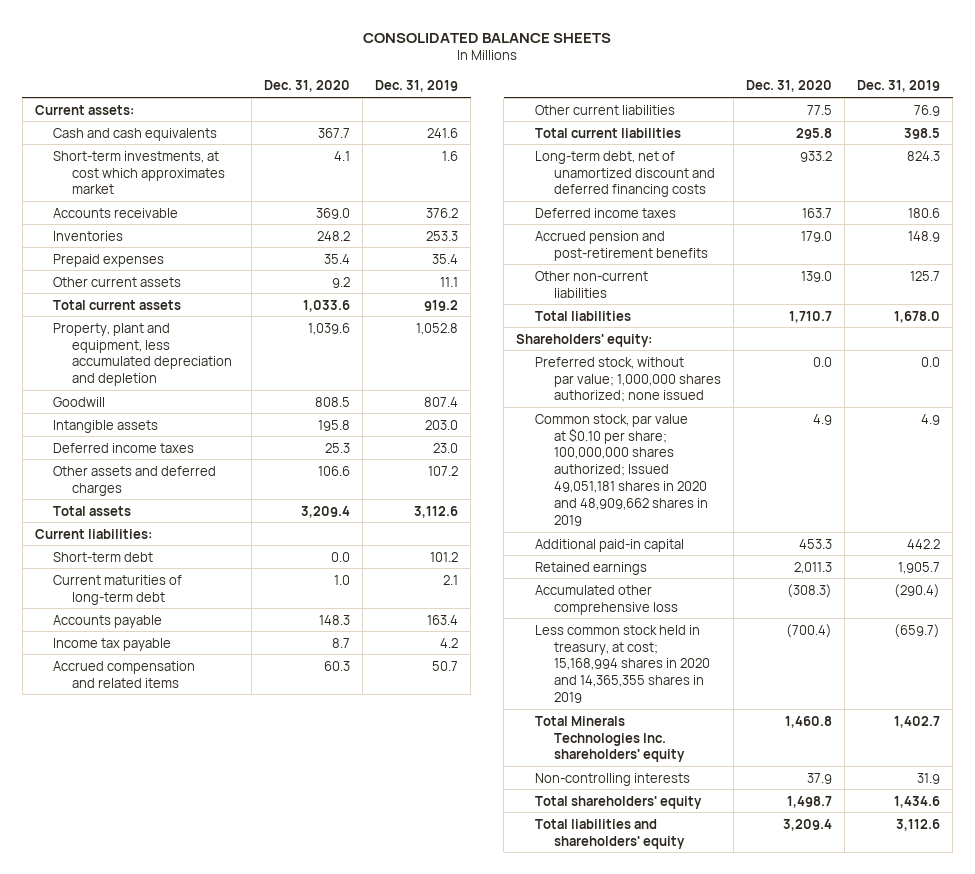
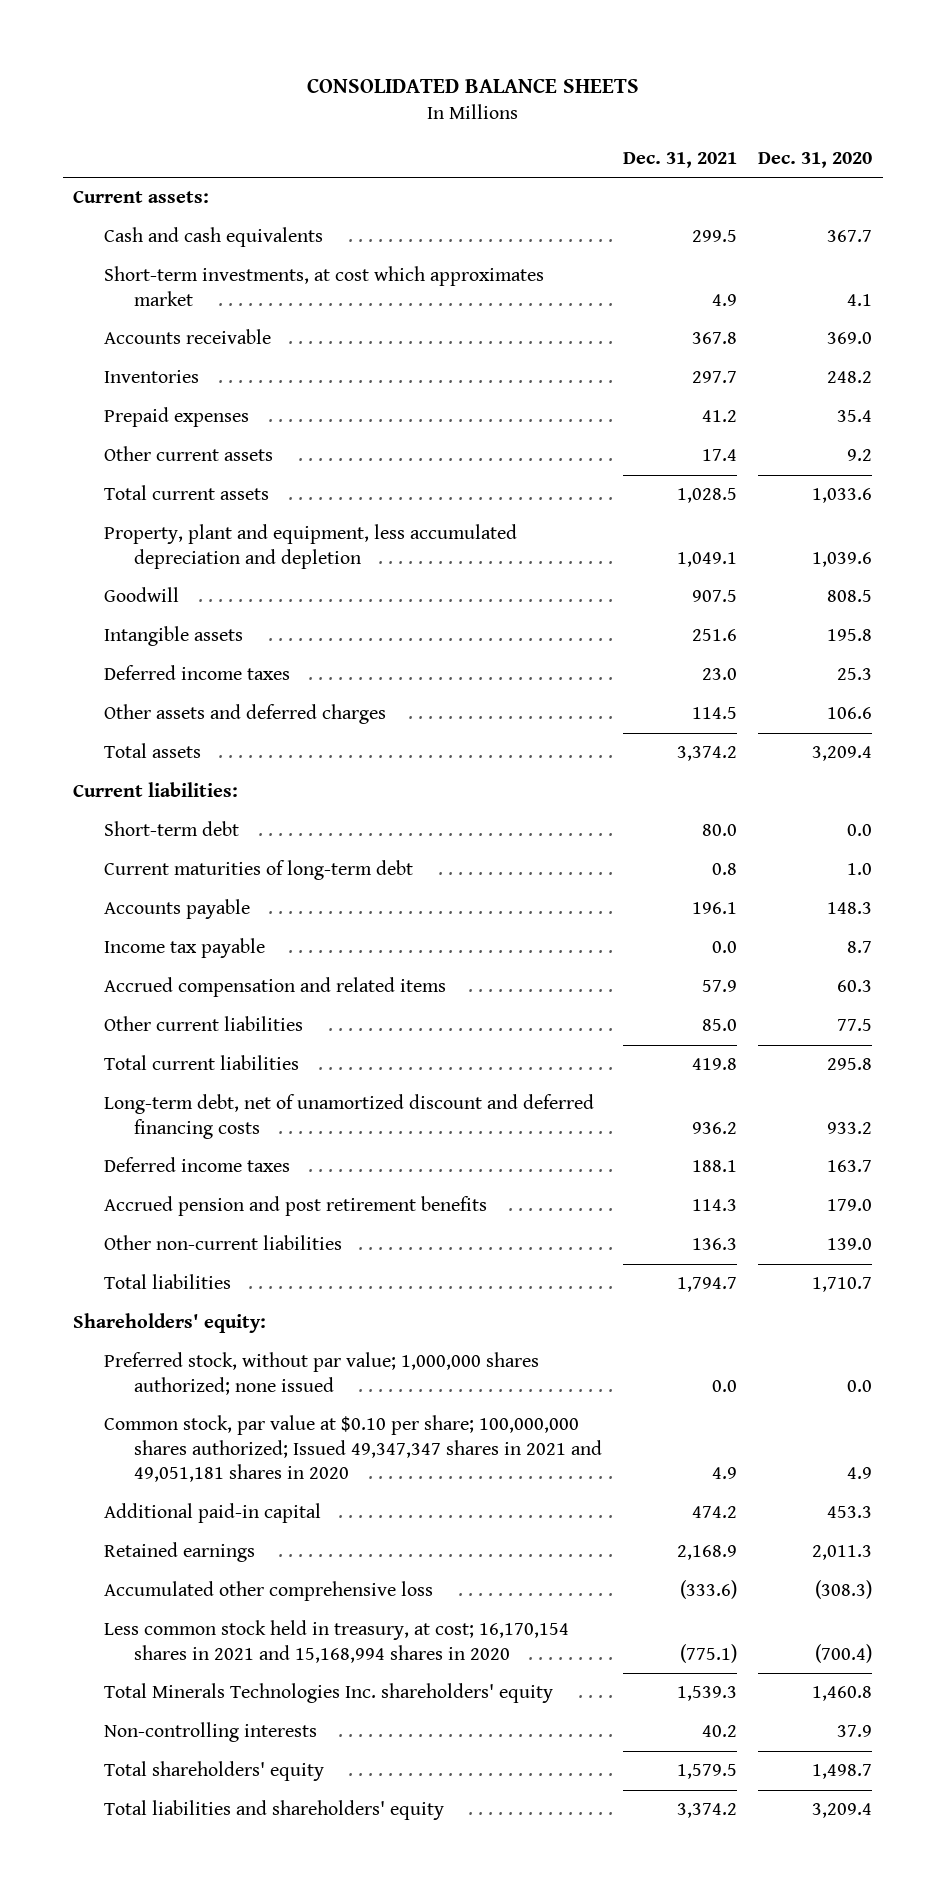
- | Dec. 31, 2020 | Dec. 31, 2019
+ | Dec. 31, 2021 | Dec. 31, 2020
- Accrued pension and post-retirement benefits | 179.0 | 148.9
+ Accrued pension and post retirement benefits | 114.3 | 179.0
- Common stock, par value at $0.10 per share; 100,000,000 shares authorized; Issued 49,051,181 shares in 2020 and 48,909,662 shares in 2019 | 4.9 | 4.9
+ Common stock, par value at $0.10 per share; 100,000,000 shares authorized; Issued 49,347,347 shares in 2021 and 49,051,181 shares in 2020 | 4.9 | 4.9
- Less common stock held in treasury, at cost; 15,168,994 shares in 2020 and 14,365,355 shares in 2019 | (700.4) | (659.7)
+ Less common stock held in treasury, at cost; 16,170,154 shares in 2021 and 15,168,994 shares in 2020 | (775.1) | (700.4)

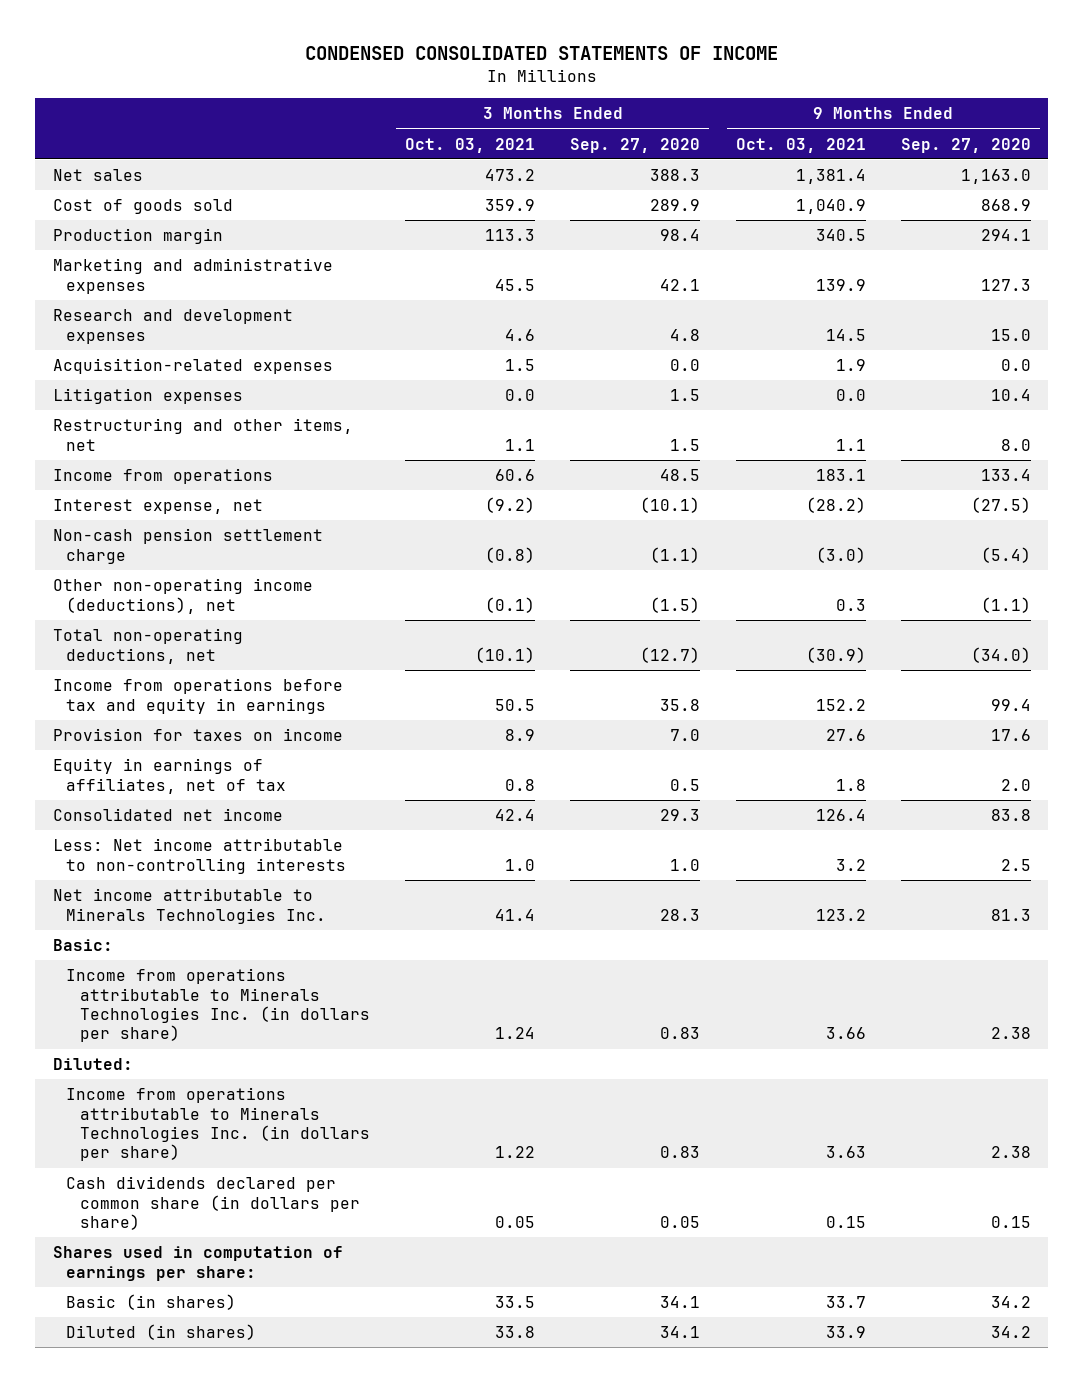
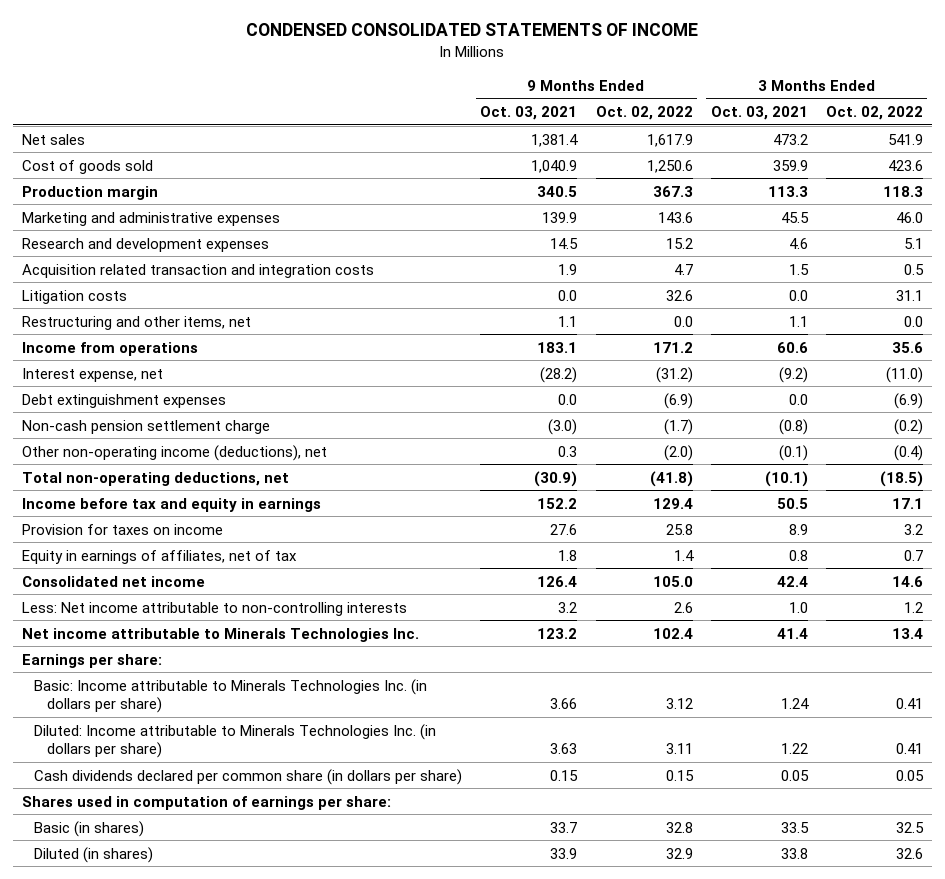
- | 3 Months Ended Oct. 03, 2021 | 3 Months Ended Sep. 27, 2020 | 9 Months Ended Oct. 03, 2021 | 9 Months Ended Sep. 27, 2020
+ | 9 Months Ended Oct. 03, 2021 | 9 Months Ended Oct. 02, 2022 | 3 Months Ended Oct. 03, 2021 | 3 Months Ended Oct. 02, 2022
- Acquisition-related expenses | 1.5 | 0.0 | 1.9 | 0.0
- Litigation expenses | 0.0 | 1.5 | 0.0 | 10.4
+ Acquisition related transaction and integration costs | 1.9 | 4.7 | 1.5 | 0.5
+ Litigation costs | 0.0 | 32.6 | 0.0 | 31.1
+ Debt extinguishment expenses | 0.0 | (6.9) | 0.0 | (6.9)
- Income from operations before tax and equity in earnings | 50.5 | 35.8 | 152.2 | 99.4
+ Income before tax and equity in earnings | 152.2 | 129.4 | 50.5 | 17.1
- Basic:
- Income from operations attributable to Minerals Technologies Inc. (in dollars per share) | 1.24 | 0.83 | 3.66 | 2.38
- Diluted:
- Income from operations attributable to Minerals Technologies Inc. (in dollars per share) | 1.22 | 0.83 | 3.63 | 2.38
+ Earnings per share:
+ Basic: Income attributable to Minerals Technologies Inc. (in dollars per share) | 3.66 | 3.12 | 1.24 | 0.41
+ Diluted: Income attributable to Minerals Technologies Inc. (in dollars per share) | 3.63 | 3.11 | 1.22 | 0.41

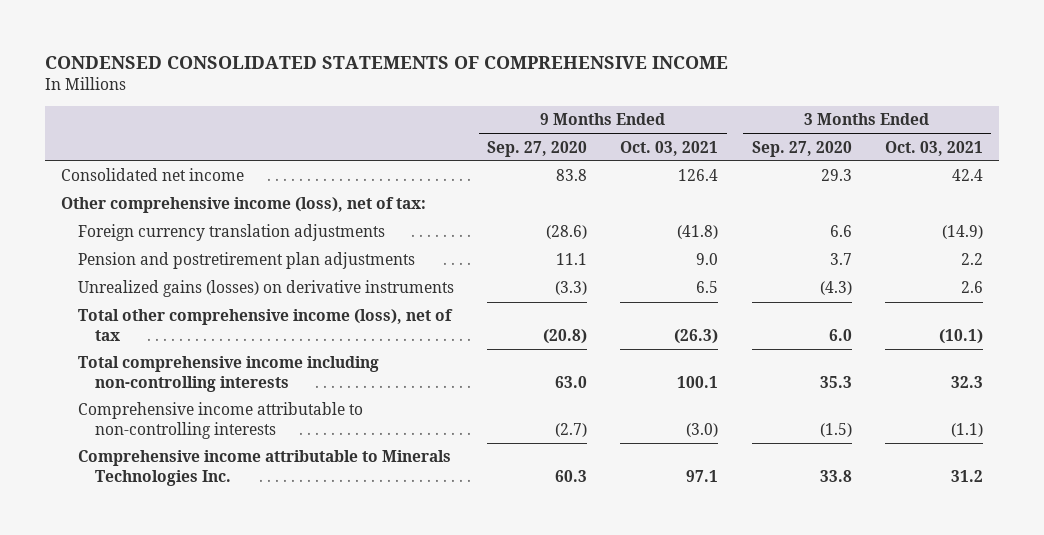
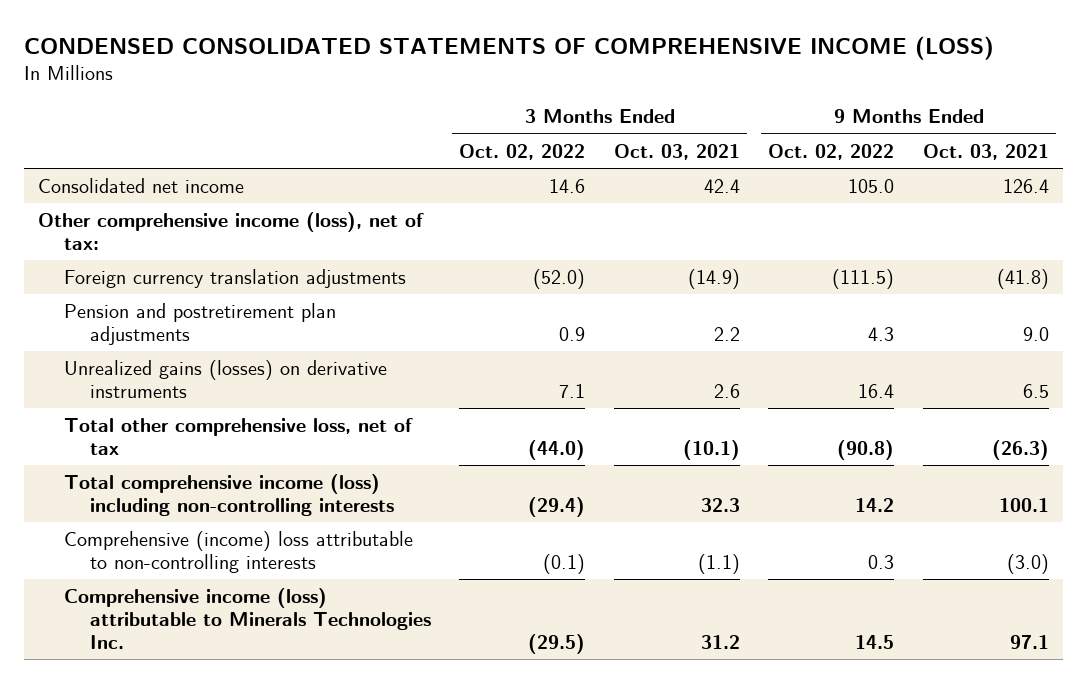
- CONDENSED CONSOLIDATED STATEMENTS OF COMPREHENSIVE INCOME
+ CONDENSED CONSOLIDATED STATEMENTS OF COMPREHENSIVE INCOME (LOSS)
- | 9 Months Ended Sep. 27, 2020 | 9 Months Ended Oct. 03, 2021 | 3 Months Ended Sep. 27, 2020 | 3 Months Ended Oct. 03, 2021
+ | 3 Months Ended Oct. 02, 2022 | 3 Months Ended Oct. 03, 2021 | 9 Months Ended Oct. 02, 2022 | 9 Months Ended Oct. 03, 2021
- Total other comprehensive income (loss), net of tax | (20.8) | (26.3) | 6.0 | (10.1)
- Total comprehensive income including non-controlling interests | 63.0 | 100.1 | 35.3 | 32.3
- Comprehensive income attributable to non-controlling interests | (2.7) | (3.0) | (1.5) | (1.1)
- Comprehensive income attributable to Minerals Technologies Inc. | 60.3 | 97.1 | 33.8 | 31.2
+ Total other comprehensive loss, net of tax | (44.0) | (10.1) | (90.8) | (26.3)
+ Total comprehensive income (loss) including non-controlling interests | (29.4) | 32.3 | 14.2 | 100.1
+ Comprehensive (income) loss attributable to non-controlling interests | (0.1) | (1.1) | 0.3 | (3.0)
+ Comprehensive income (loss) attributable to Minerals Technologies Inc. | (29.5) | 31.2 | 14.5 | 97.1

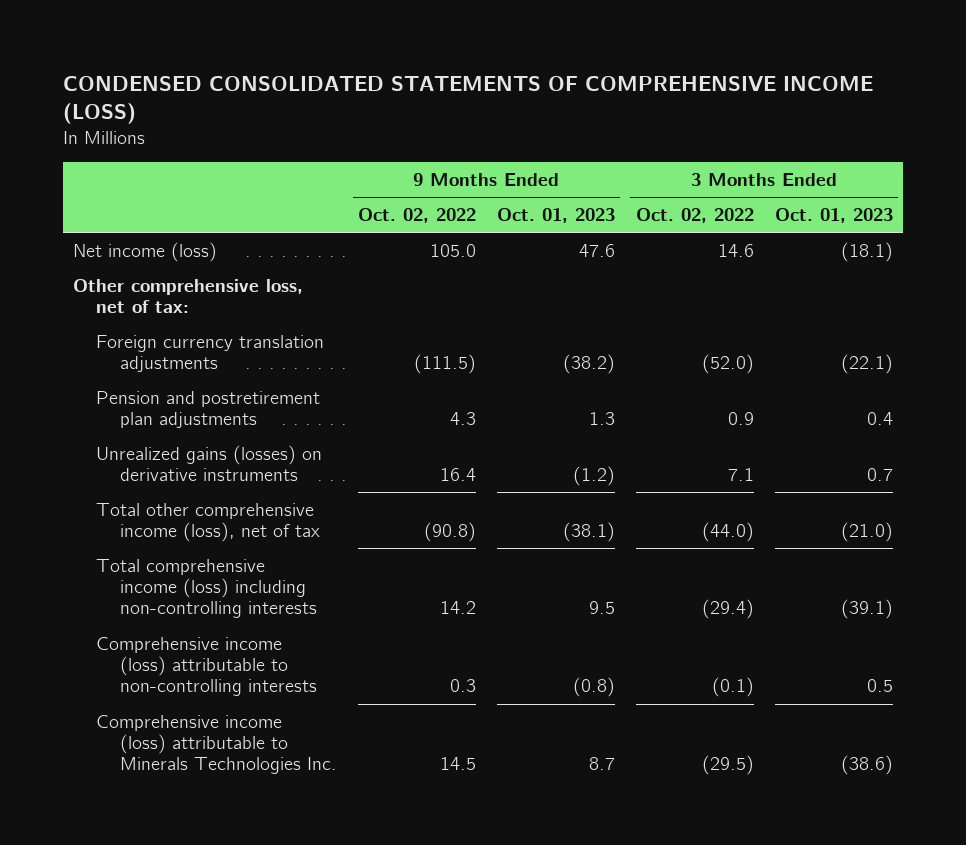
- | 3 Months Ended Oct. 02, 2022 | 3 Months Ended Oct. 03, 2021 | 9 Months Ended Oct. 02, 2022 | 9 Months Ended Oct. 03, 2021
+ | 9 Months Ended Oct. 02, 2022 | 9 Months Ended Oct. 01, 2023 | 3 Months Ended Oct. 02, 2022 | 3 Months Ended Oct. 01, 2023
- Consolidated net income | 14.6 | 42.4 | 105.0 | 126.4
- Other comprehensive income (loss), net of tax:
+ Net income (loss) | 105.0 | 47.6 | 14.6 | (18.1)
+ Other comprehensive loss, net of tax:
- Total other comprehensive loss, net of tax | (44.0) | (10.1) | (90.8) | (26.3)
+ Total other comprehensive income (loss), net of tax | (90.8) | (38.1) | (44.0) | (21.0)
- Comprehensive (income) loss attributable to non-controlling interests | (0.1) | (1.1) | 0.3 | (3.0)
+ Comprehensive income (loss) attributable to non-controlling interests | 0.3 | (0.8) | (0.1) | 0.5

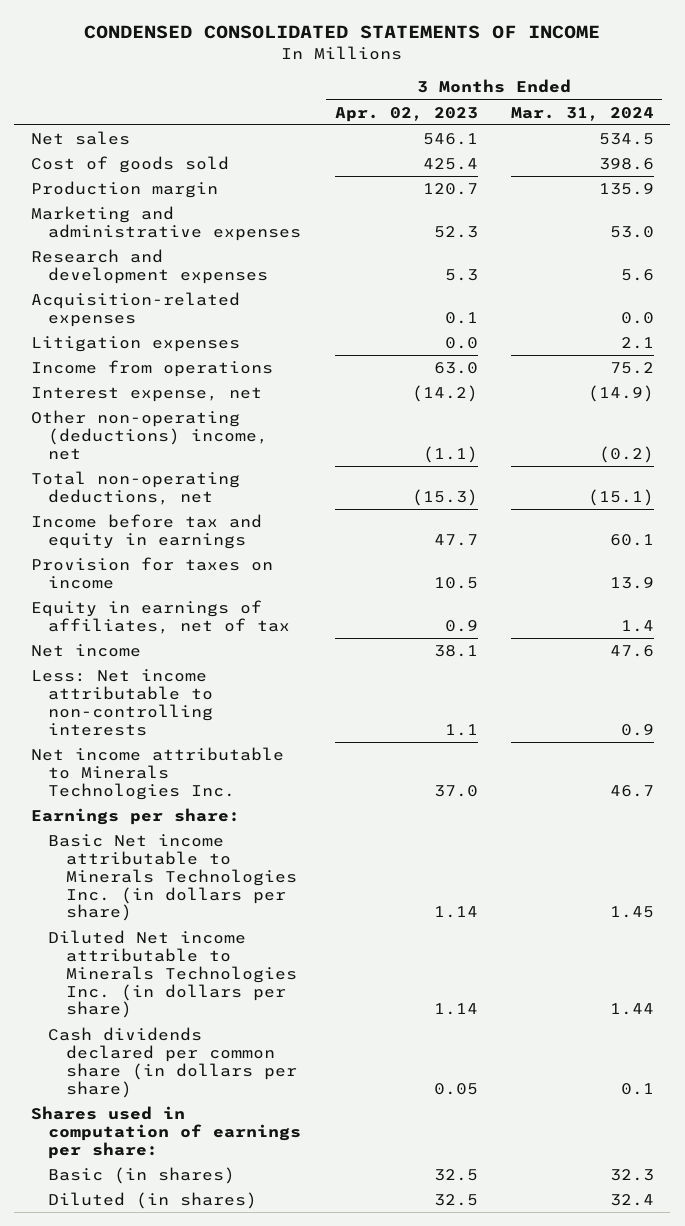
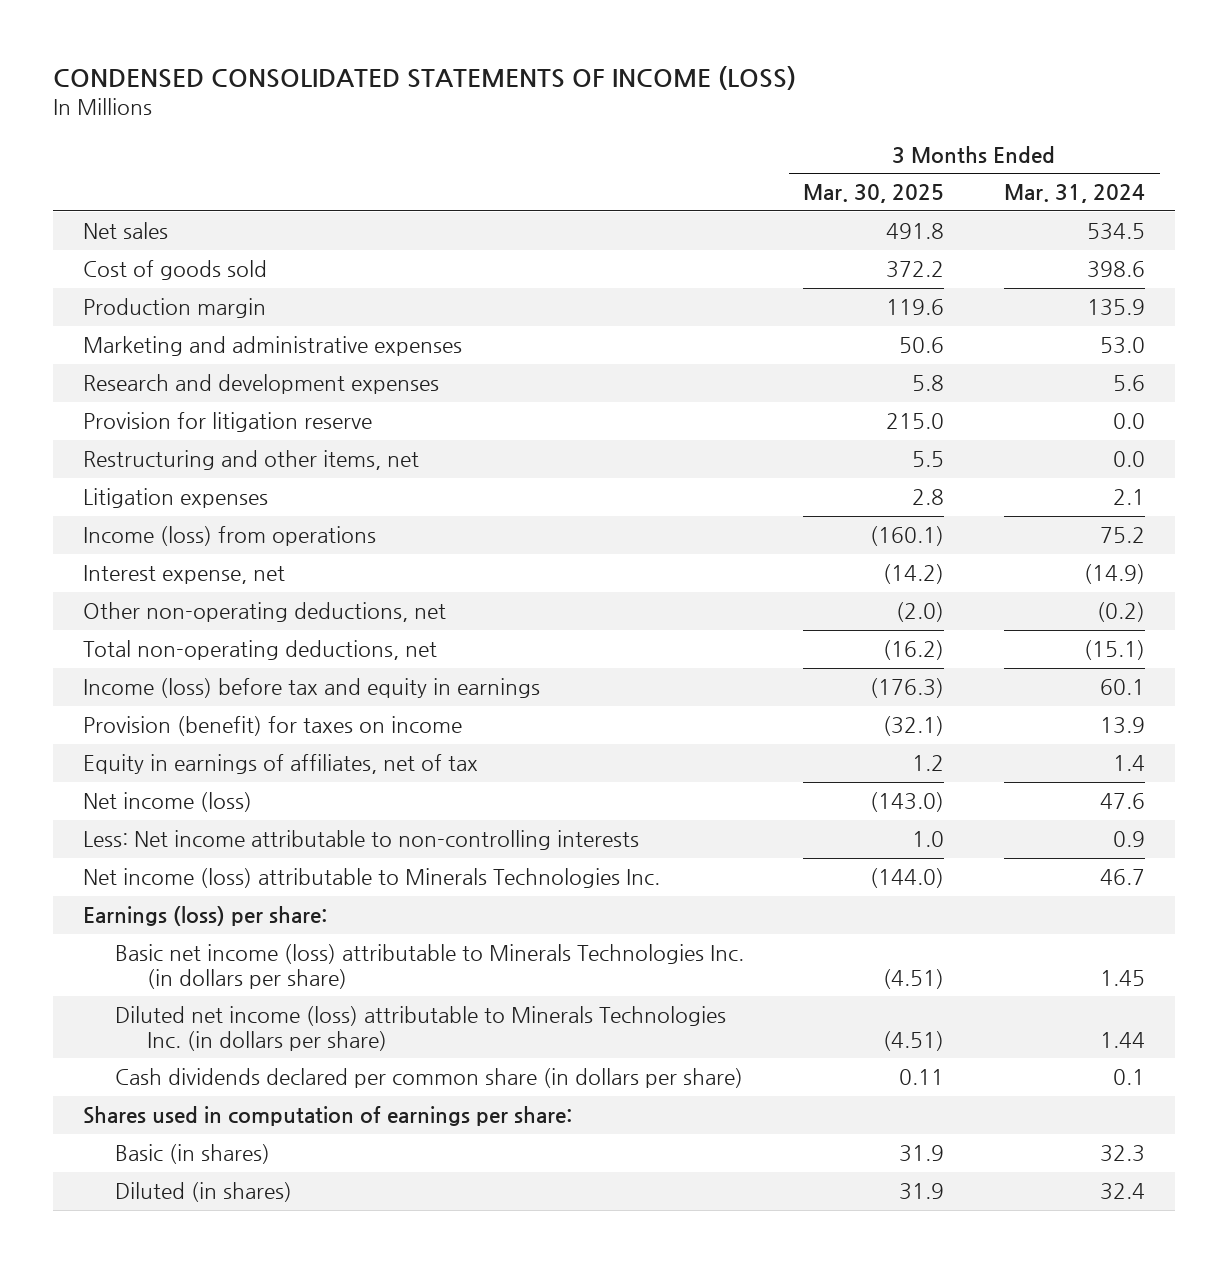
- CONDENSED CONSOLIDATED STATEMENTS OF INCOME
+ CONDENSED CONSOLIDATED STATEMENTS OF INCOME (LOSS)
- | 3 Months Ended Apr. 02, 2023 | 3 Months Ended Mar. 31, 2024
+ | 3 Months Ended Mar. 30, 2025 | 3 Months Ended Mar. 31, 2024
- Acquisition-related expenses | 0.1 | 0.0
+ Provision for litigation reserve | 215.0 | 0.0
+ Restructuring and other items, net | 5.5 | 0.0
- Income from operations | 63.0 | 75.2
+ Income (loss) from operations | (160.1) | 75.2
- Other non-operating (deductions) income, net | (1.1) | (0.2)
+ Other non-operating deductions, net | (2.0) | (0.2)
- Income before tax and equity in earnings | 47.7 | 60.1
- Provision for taxes on income | 10.5 | 13.9
+ Income (loss) before tax and equity in earnings | (176.3) | 60.1
+ Provision (benefit) for taxes on income | (32.1) | 13.9
- Net income | 38.1 | 47.6
+ Net income (loss) | (143.0) | 47.6
- Net income attributable to Minerals Technologies Inc. | 37.0 | 46.7
- Earnings per share:
- Basic Net income attributable to Minerals Technologies Inc. (in dollars per share) | 1.14 | 1.45
- Diluted Net income attributable to Minerals Technologies Inc. (in dollars per share) | 1.14 | 1.44
+ Net income (loss) attributable to Minerals Technologies Inc. | (144.0) | 46.7
+ Earnings (loss) per share:
+ Basic net income (loss) attributable to Minerals Technologies Inc. (in dollars per share) | (4.51) | 1.45
+ Diluted net income (loss) attributable to Minerals Technologies Inc. (in dollars per share) | (4.51) | 1.44

